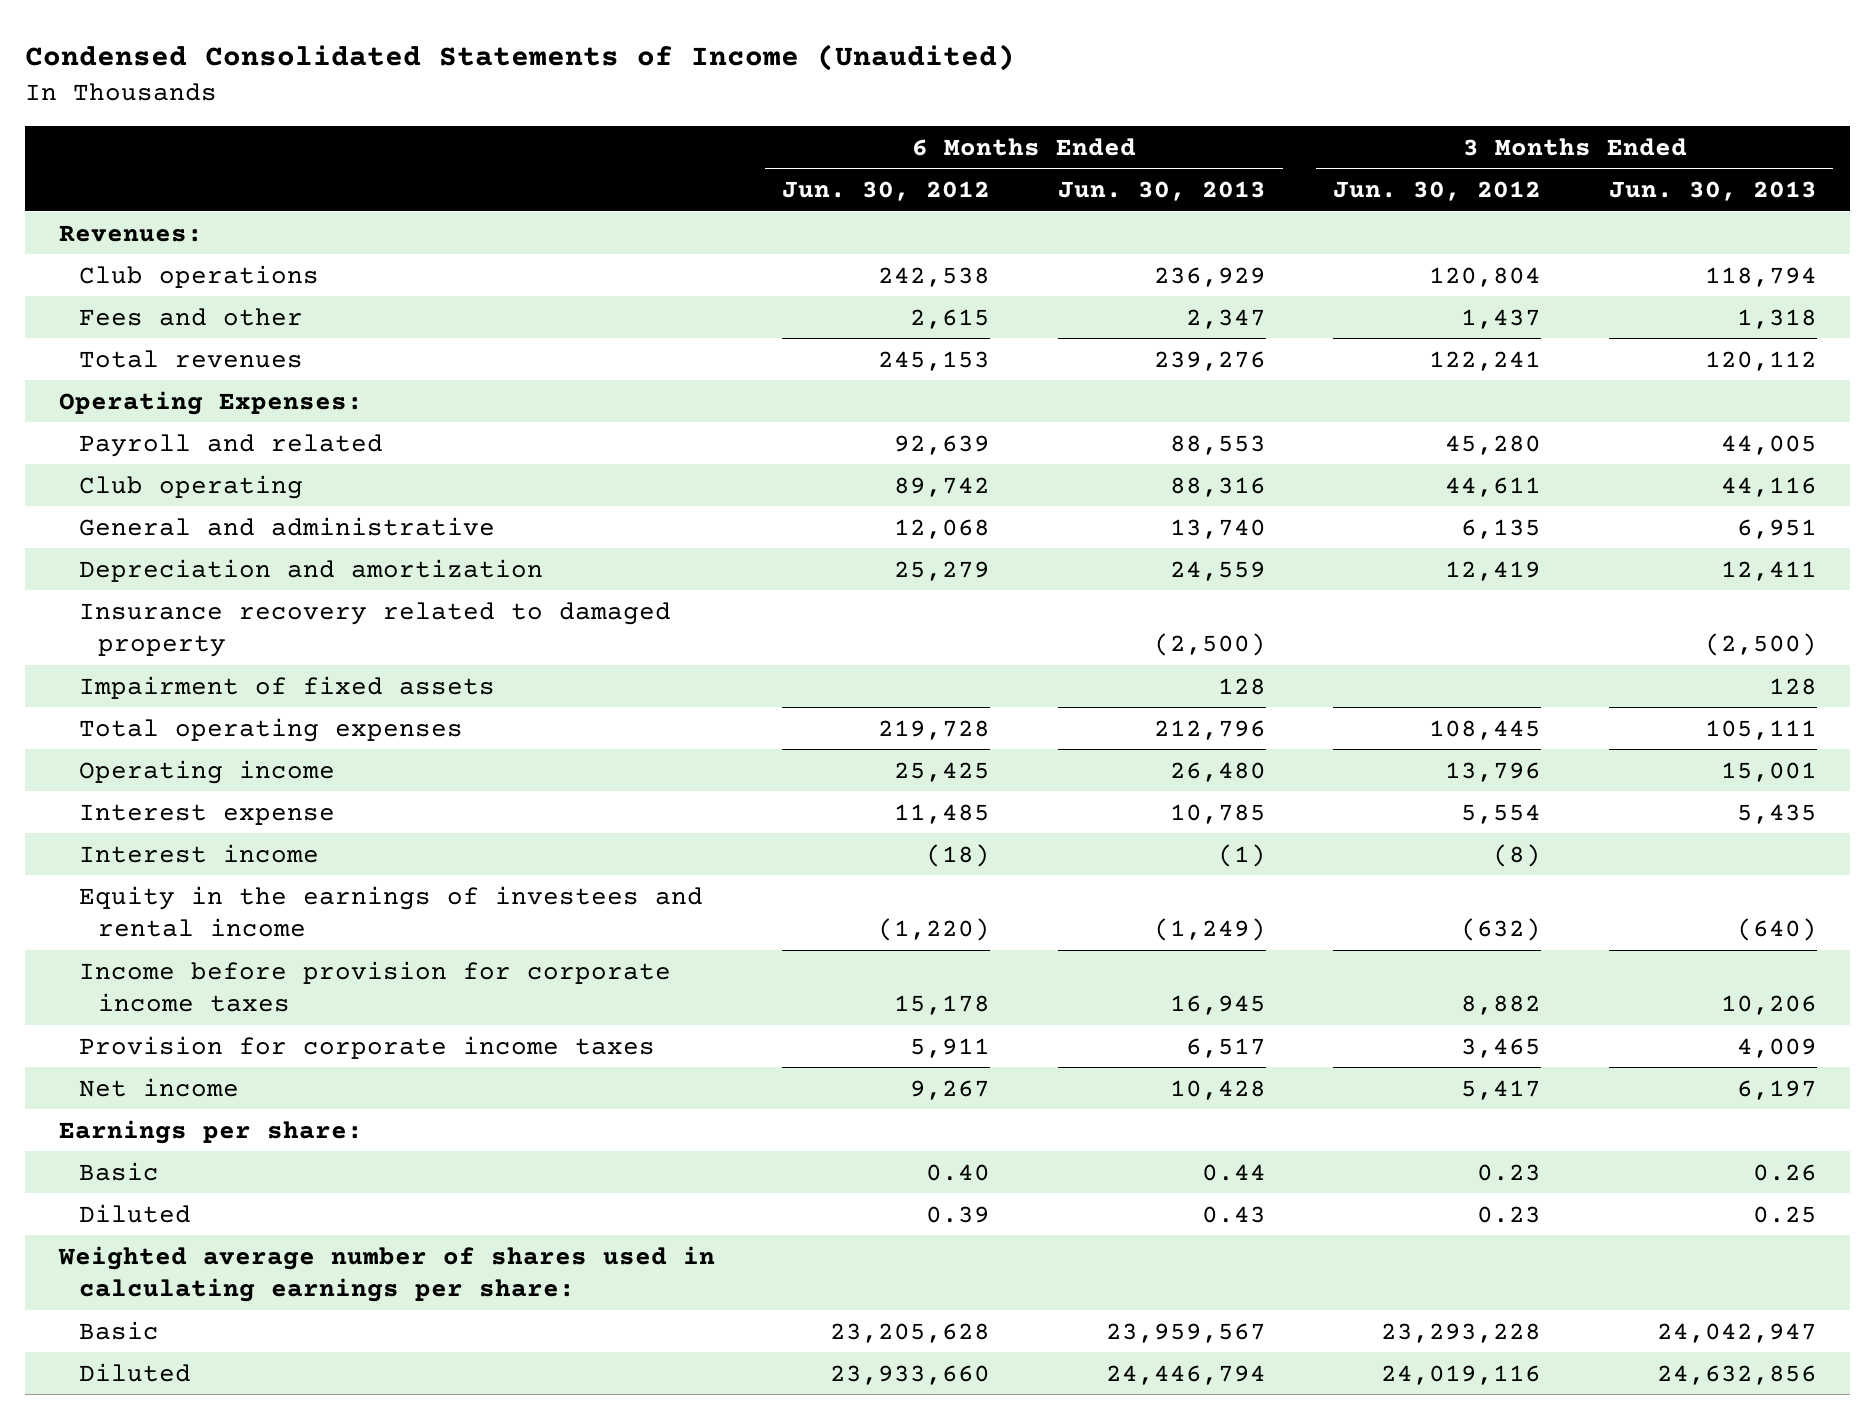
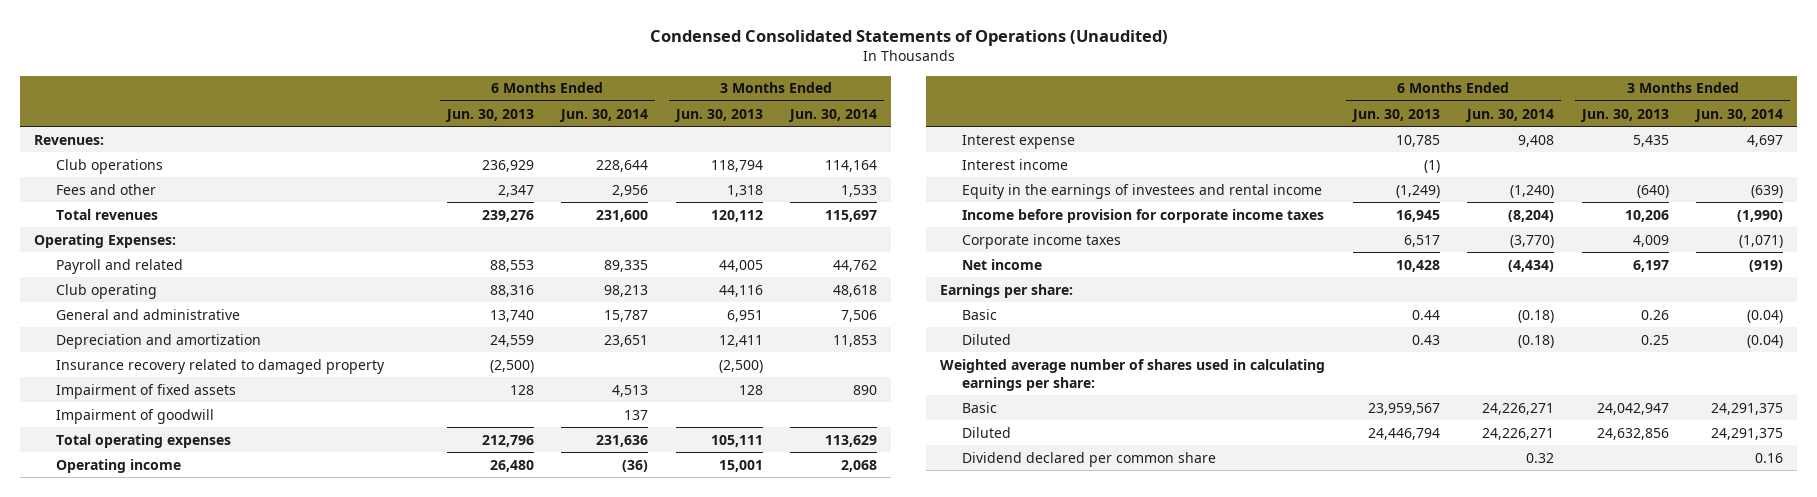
- Condensed Consolidated Statements of Income (Unaudited)
+ Condensed Consolidated Statements of Operations (Unaudited)
- | 6 Months Ended Jun. 30, 2012 | 6 Months Ended Jun. 30, 2013 | 3 Months Ended Jun. 30, 2012 | 3 Months Ended Jun. 30, 2013
+ | 6 Months Ended Jun. 30, 2013 | 6 Months Ended Jun. 30, 2014 | 3 Months Ended Jun. 30, 2013 | 3 Months Ended Jun. 30, 2014
+ Impairment of goodwill | | 137 | |
- Provision for corporate income taxes | 5,911 | 6,517 | 3,465 | 4,009
+ Corporate income taxes | 6,517 | (3,770) | 4,009 | (1,071)
+ Dividend declared per common share | | 0.32 | | 0.16

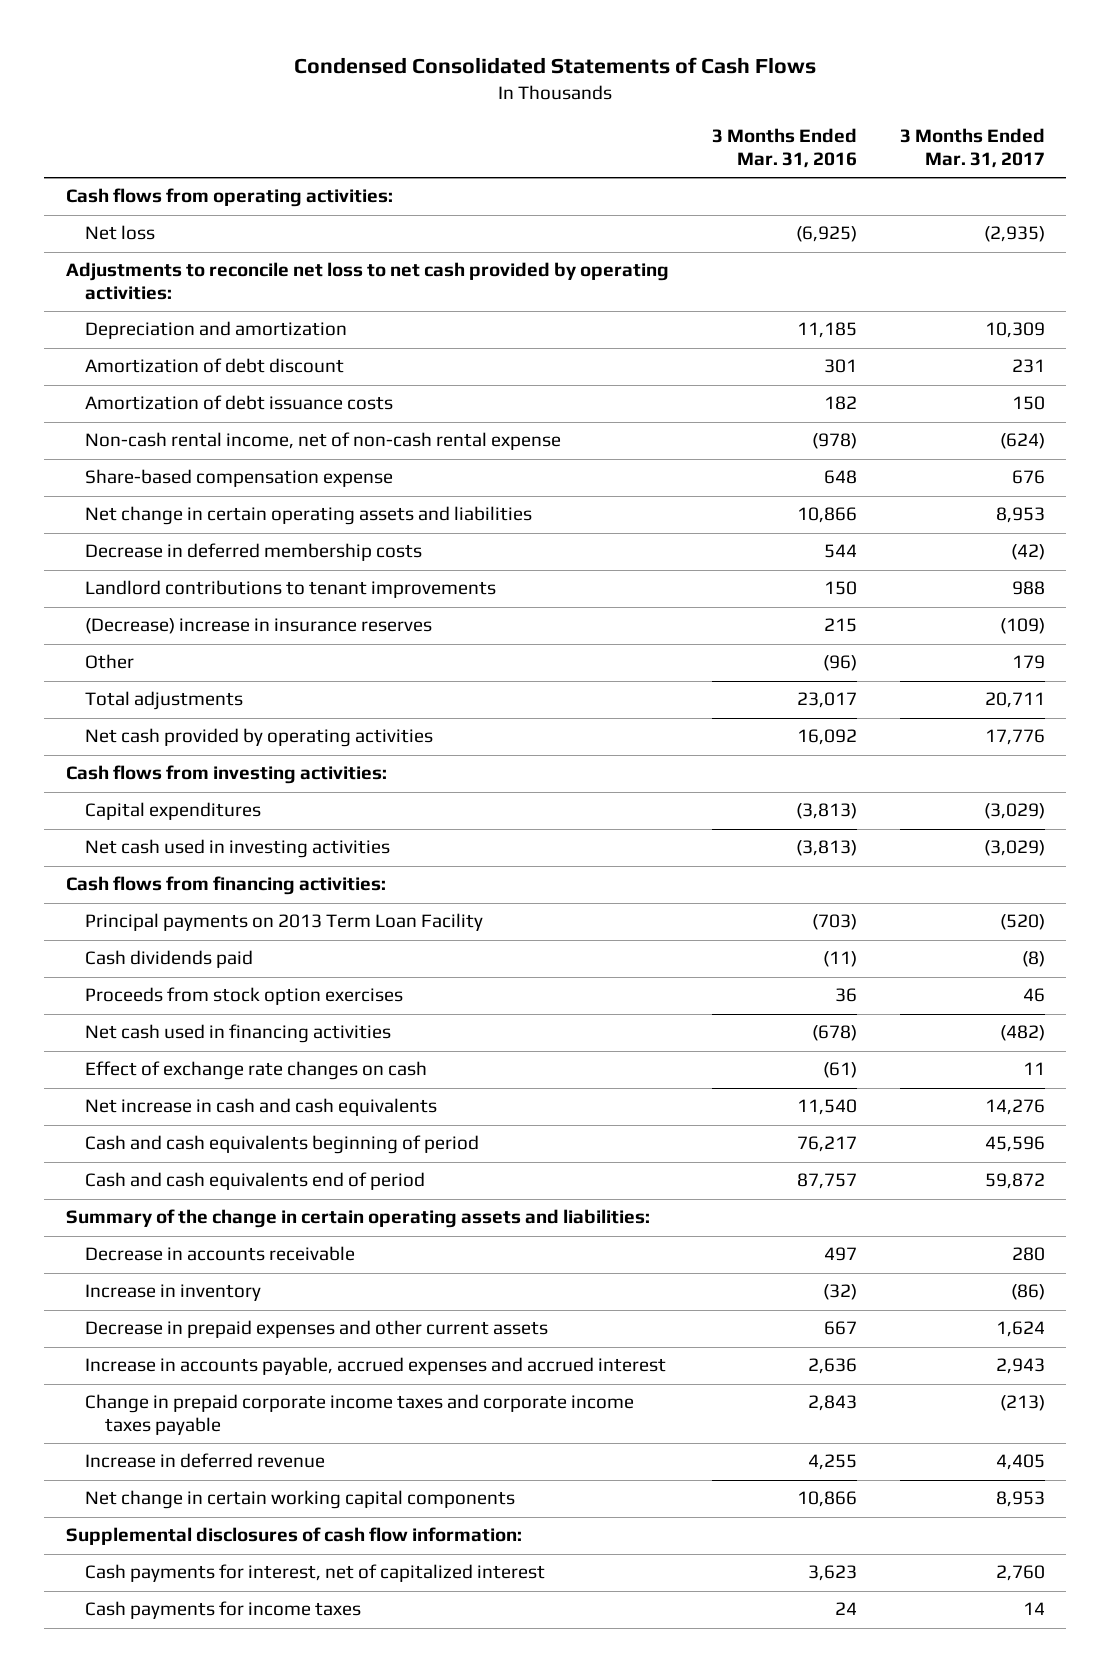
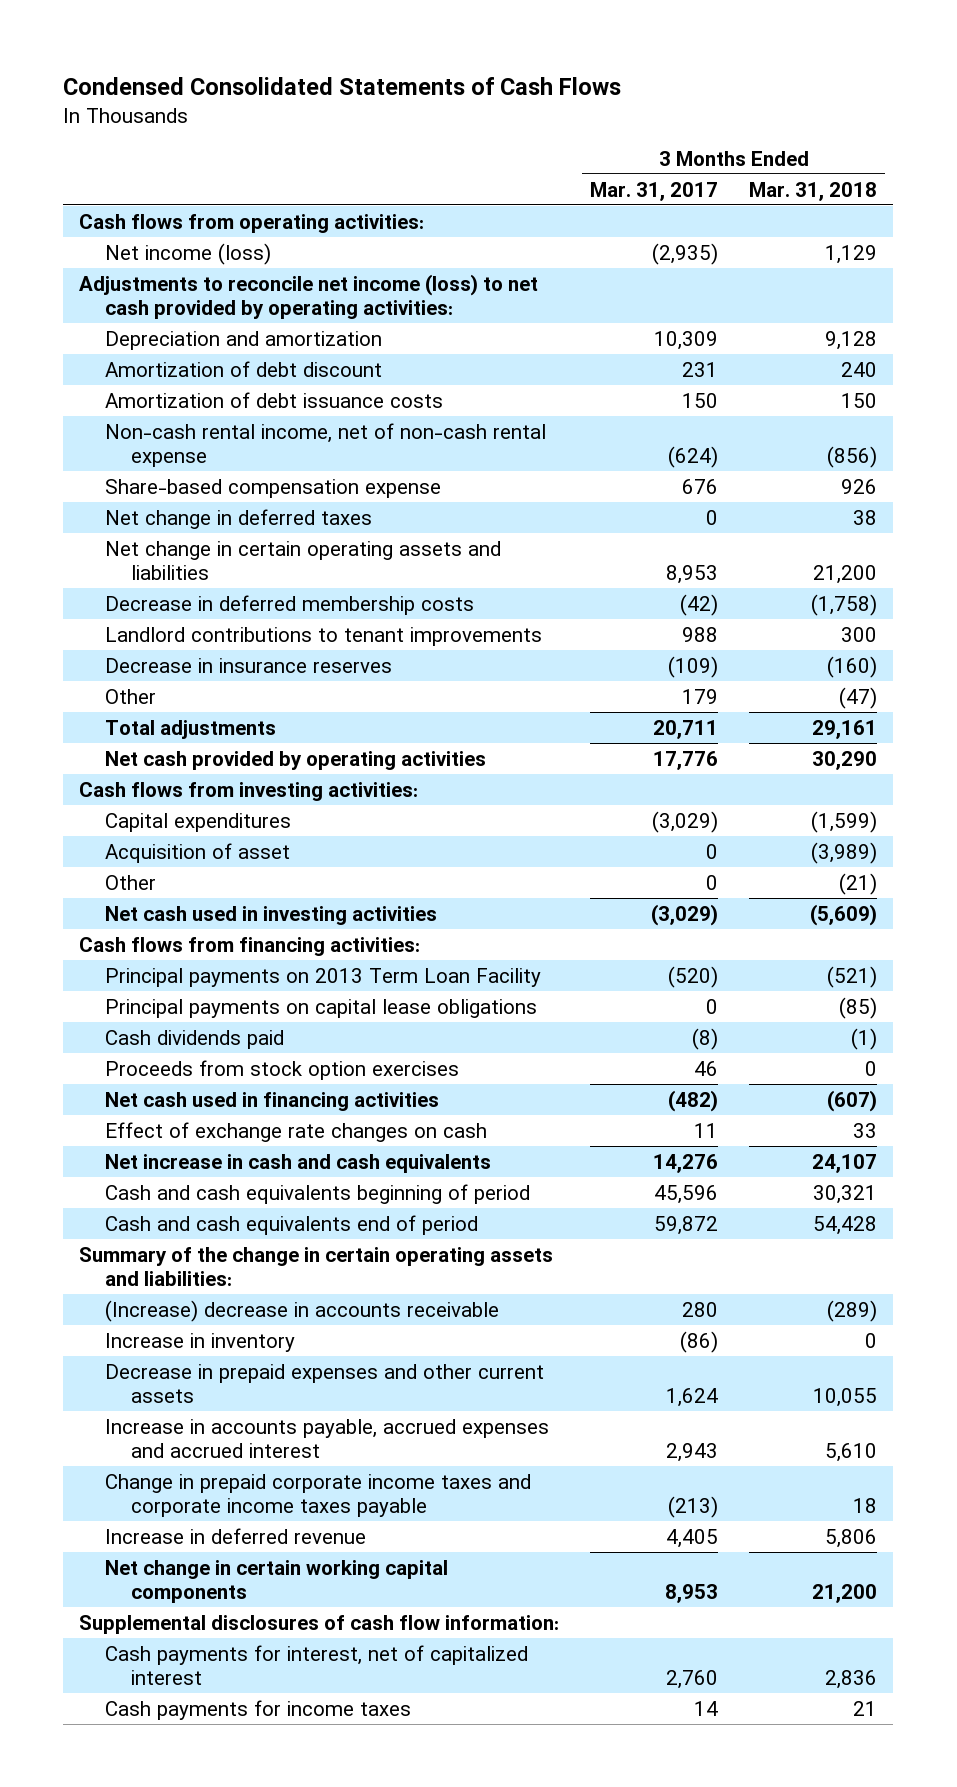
- | 3 Months Ended Mar. 31, 2016 | 3 Months Ended Mar. 31, 2017
+ | 3 Months Ended Mar. 31, 2017 | 3 Months Ended Mar. 31, 2018
- Net loss | (6,925) | (2,935)
- Adjustments to reconcile net loss to net cash provided by operating activities:
+ Net income (loss) | (2,935) | 1,129
+ Adjustments to reconcile net income (loss) to net cash provided by operating activities:
+ Net change in deferred taxes | 0 | 38
- (Decrease) increase in insurance reserves | 215 | (109)
+ Decrease in insurance reserves | (109) | (160)
+ Acquisition of asset | 0 | (3,989)
+ Other | 0 | (21)
+ Principal payments on capital lease obligations | 0 | (85)
- Decrease in accounts receivable | 497 | 280
+ (Increase) decrease in accounts receivable | 280 | (289)

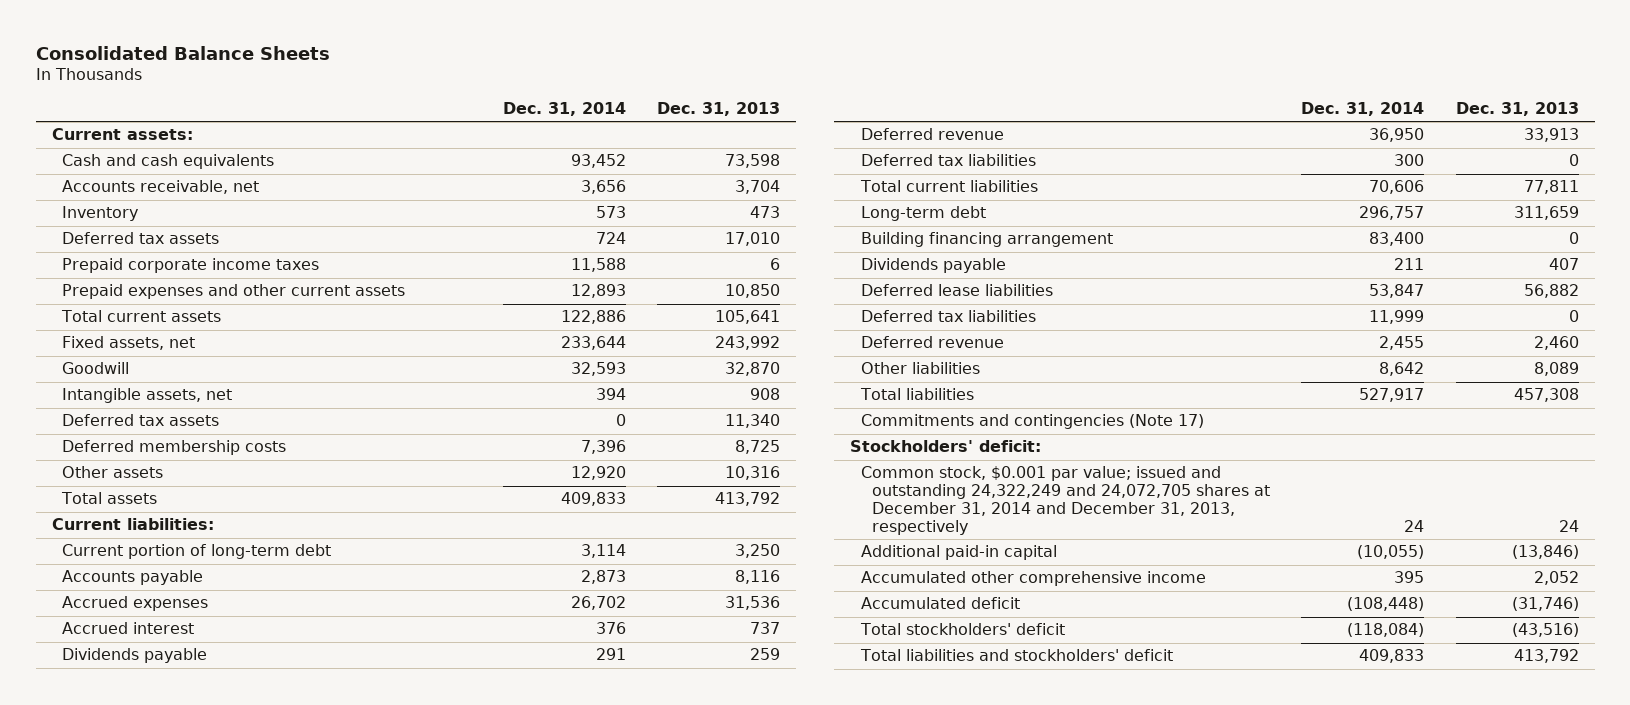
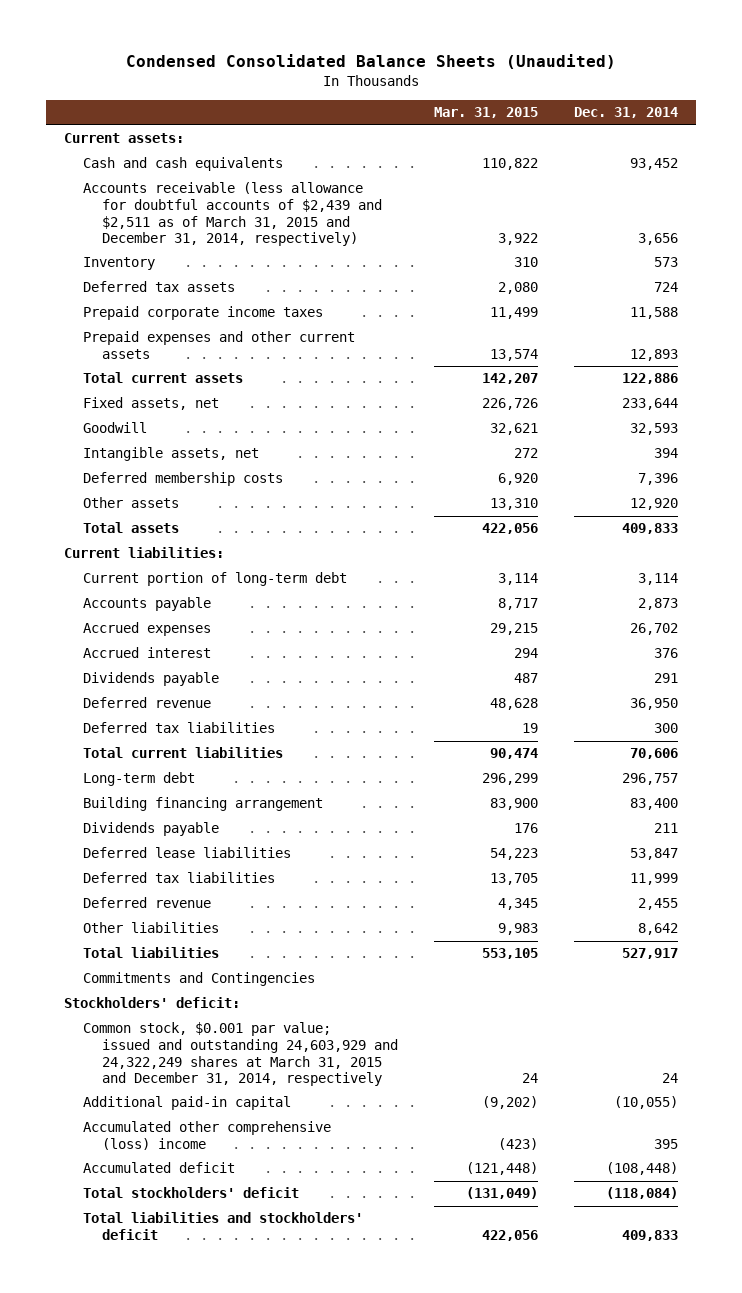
- Consolidated Balance Sheets
+ Condensed Consolidated Balance Sheets (Unaudited)
- | Dec. 31, 2014 | Dec. 31, 2013
+ | Mar. 31, 2015 | Dec. 31, 2014
- Accounts receivable, net | 3,656 | 3,704
+ Accounts receivable (less allowance for doubtful accounts of $2,439 and $2,511 as of March 31, 2015 and December 31, 2014, respectively) | 3,922 | 3,656
- Deferred tax assets | 0 | 11,340
- Commitments and contingencies (Note 17)
+ Commitments and Contingencies
- Common stock, $0.001 par value; issued and outstanding 24,322,249 and 24,072,705 shares at December 31, 2014 and December 31, 2013, respectively | 24 | 24
+ Common stock, $0.001 par value; issued and outstanding 24,603,929 and 24,322,249 shares at March 31, 2015 and December 31, 2014, respectively | 24 | 24
- Accumulated other comprehensive income | 395 | 2,052
+ Accumulated other comprehensive (loss) income | (423) | 395

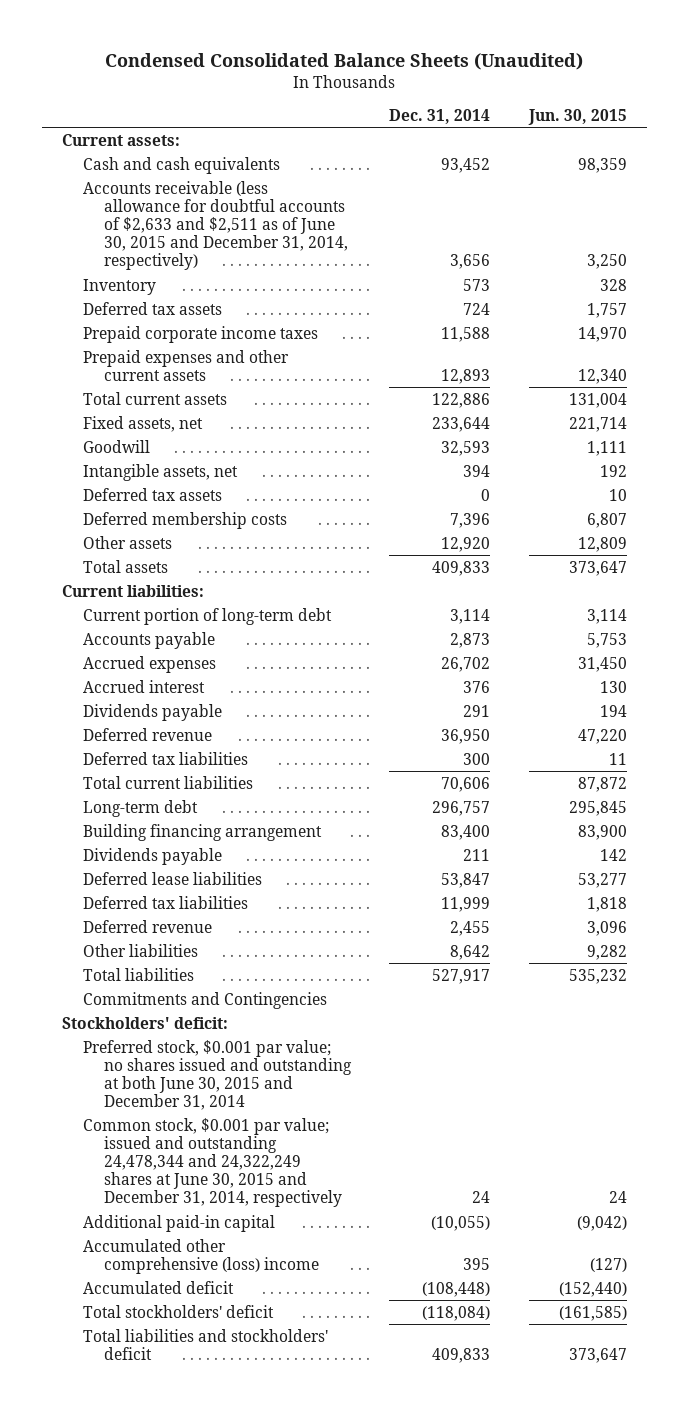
- | Mar. 31, 2015 | Dec. 31, 2014
+ | Dec. 31, 2014 | Jun. 30, 2015
- Accounts receivable (less allowance for doubtful accounts of $2,439 and $2,511 as of March 31, 2015 and December 31, 2014, respectively) | 3,922 | 3,656
+ Accounts receivable (less allowance for doubtful accounts of $2,633 and $2,511 as of June 30, 2015 and December 31, 2014, respectively) | 3,656 | 3,250
+ Deferred tax assets | 0 | 10
- Common stock, $0.001 par value; issued and outstanding 24,603,929 and 24,322,249 shares at March 31, 2015 and December 31, 2014, respectively | 24 | 24
+ Preferred stock, $0.001 par value; no shares issued and outstanding at both June 30, 2015 and December 31, 2014
+ Common stock, $0.001 par value; issued and outstanding 24,478,344 and 24,322,249 shares at June 30, 2015 and December 31, 2014, respectively | 24 | 24

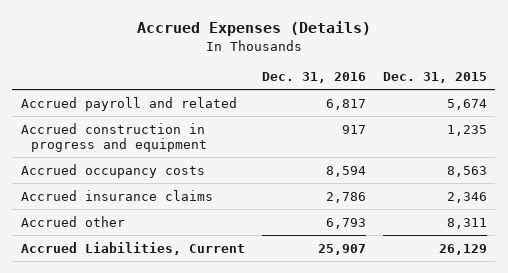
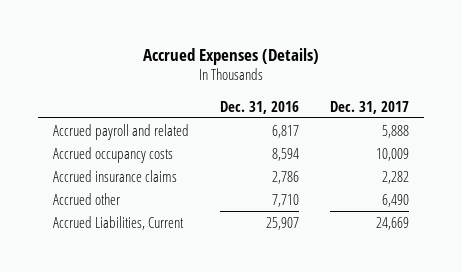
- | Dec. 31, 2016 | Dec. 31, 2015
+ | Dec. 31, 2016 | Dec. 31, 2017
- Accrued construction in progress and equipment | 917 | 1,235
- Accrued other | 6,793 | 8,311
+ Accrued other | 7,710 | 6,490

